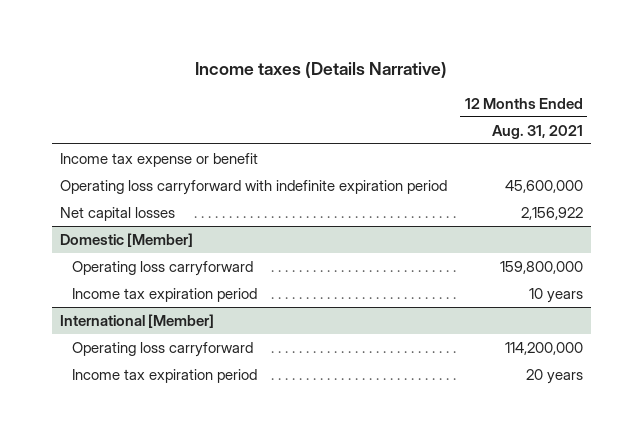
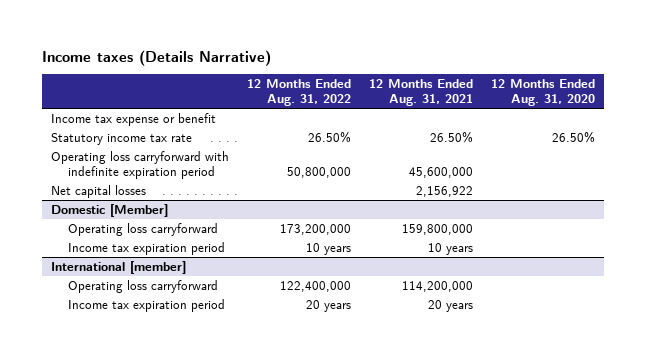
- | 12 Months Ended Aug. 31, 2021
+ | 12 Months Ended Aug. 31, 2022 | 12 Months Ended Aug. 31, 2021 | 12 Months Ended Aug. 31, 2020
+ Statutory income tax rate | 26.50% | 26.50% | 26.50%
- International [Member]
+ International [member]

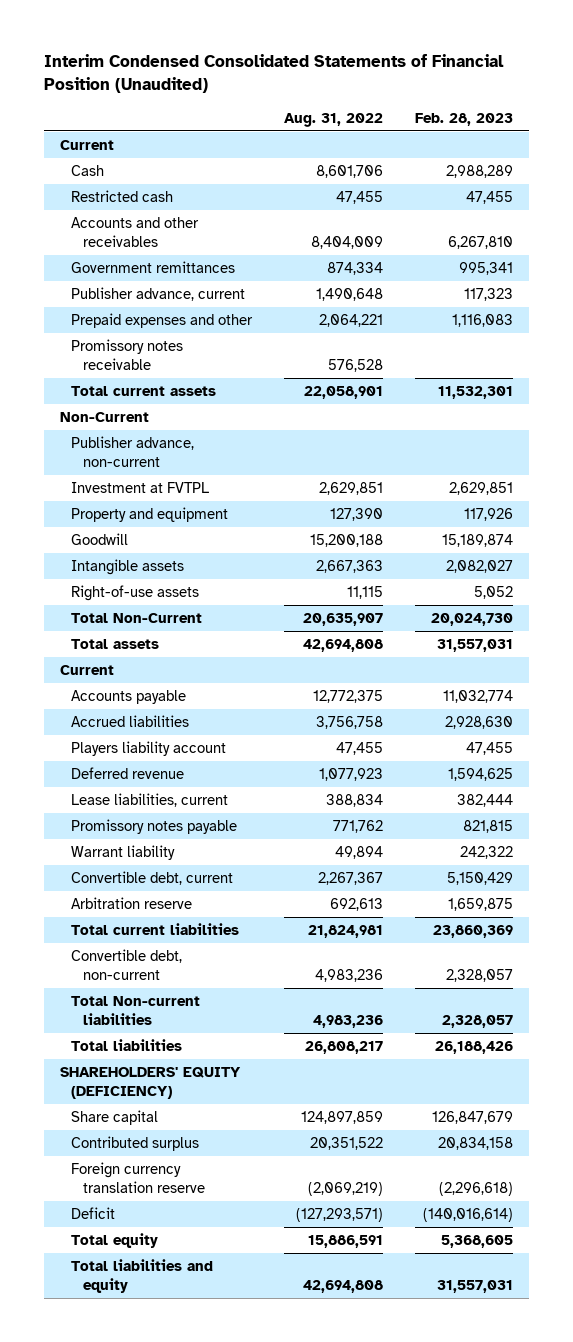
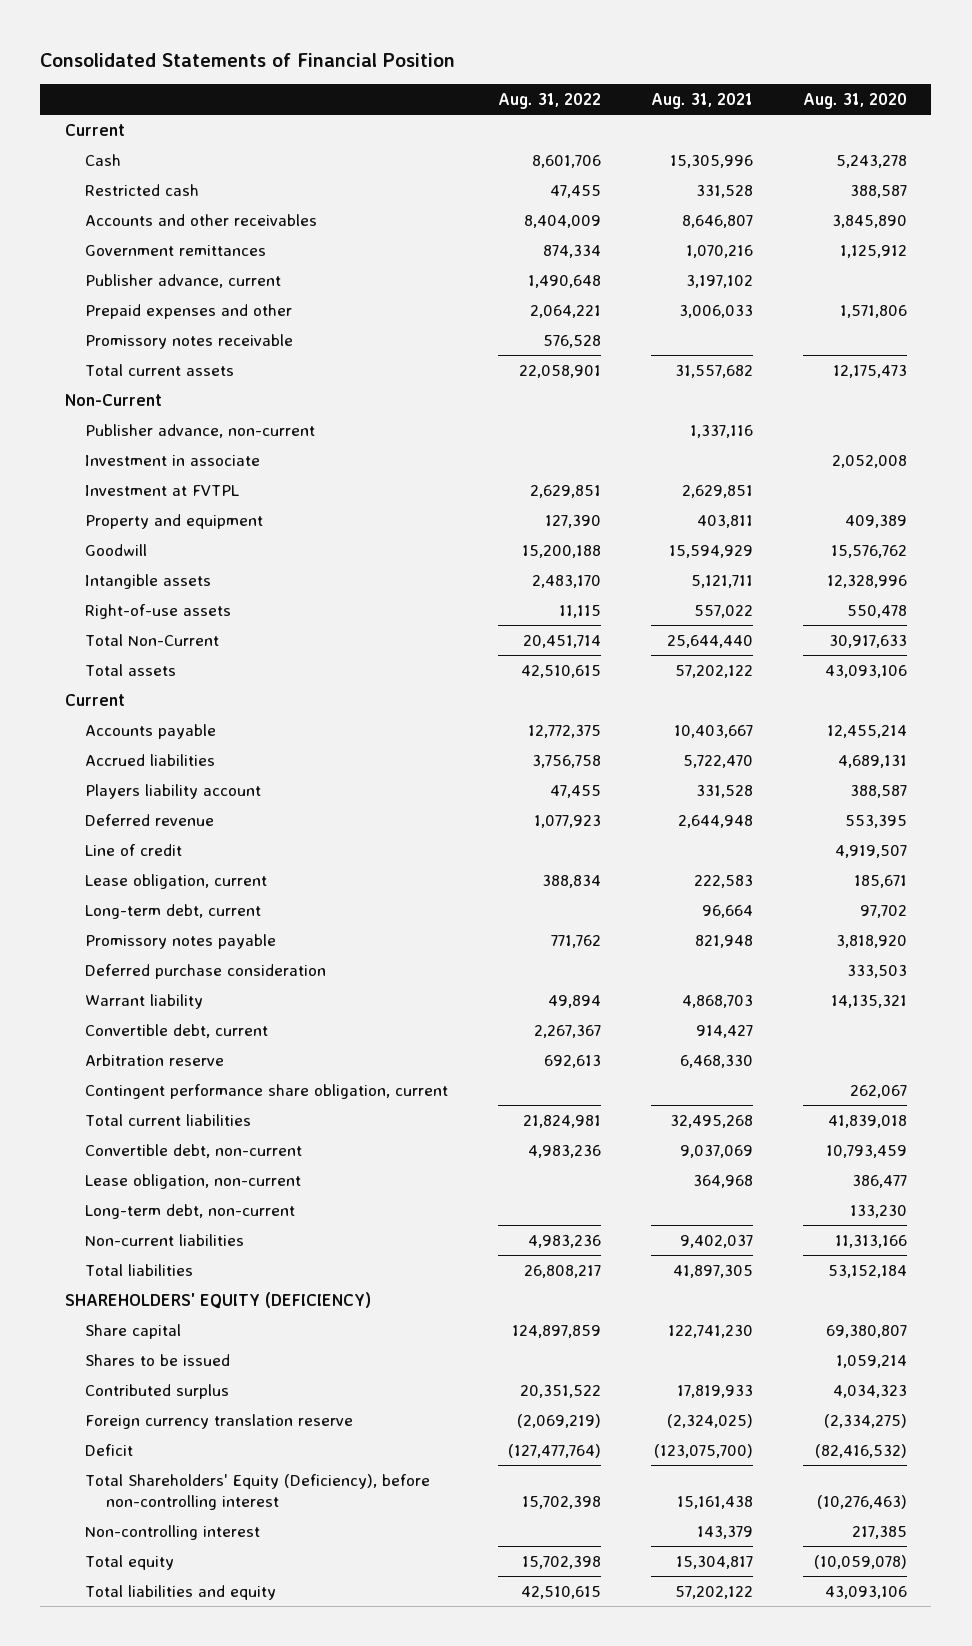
- Interim Condensed Consolidated Statements of Financial Position (Unaudited)
+ Consolidated Statements of Financial Position
- | Aug. 31, 2022 | Feb. 28, 2023
+ | Aug. 31, 2022 | Aug. 31, 2021 | Aug. 31, 2020
+ Investment in associate | | | 2,052,008
- Intangible assets | 2,667,363 | 2,082,027
+ Intangible assets | 2,483,170 | 5,121,711 | 12,328,996
- Total Non-Current | 20,635,907 | 20,024,730
- Total assets | 42,694,808 | 31,557,031
+ Total Non-Current | 20,451,714 | 25,644,440 | 30,917,633
+ Total assets | 42,510,615 | 57,202,122 | 43,093,106
- Lease liabilities, current | 388,834 | 382,444
+ Line of credit | | | 4,919,507
+ Lease obligation, current | 388,834 | 222,583 | 185,671
+ Long-term debt, current | | 96,664 | 97,702
+ Deferred purchase consideration | | | 333,503
+ Contingent performance share obligation, current | | | 262,067
- Total Non-current liabilities | 4,983,236 | 2,328,057
+ Lease obligation, non-current | | 364,968 | 386,477
+ Long-term debt, non-current | | | 133,230
+ Non-current liabilities | 4,983,236 | 9,402,037 | 11,313,166
+ Shares to be issued | | | 1,059,214
- Deficit | (127,293,571) | (140,016,614)
- Total equity | 15,886,591 | 5,368,605
- Total liabilities and equity | 42,694,808 | 31,557,031
+ Deficit | (127,477,764) | (123,075,700) | (82,416,532)
+ Total Shareholders' Equity (Deficiency), before non-controlling interest | 15,702,398 | 15,161,438 | (10,276,463)
+ Non-controlling interest | | 143,379 | 217,385
+ Total equity | 15,702,398 | 15,304,817 | (10,059,078)
+ Total liabilities and equity | 42,510,615 | 57,202,122 | 43,093,106

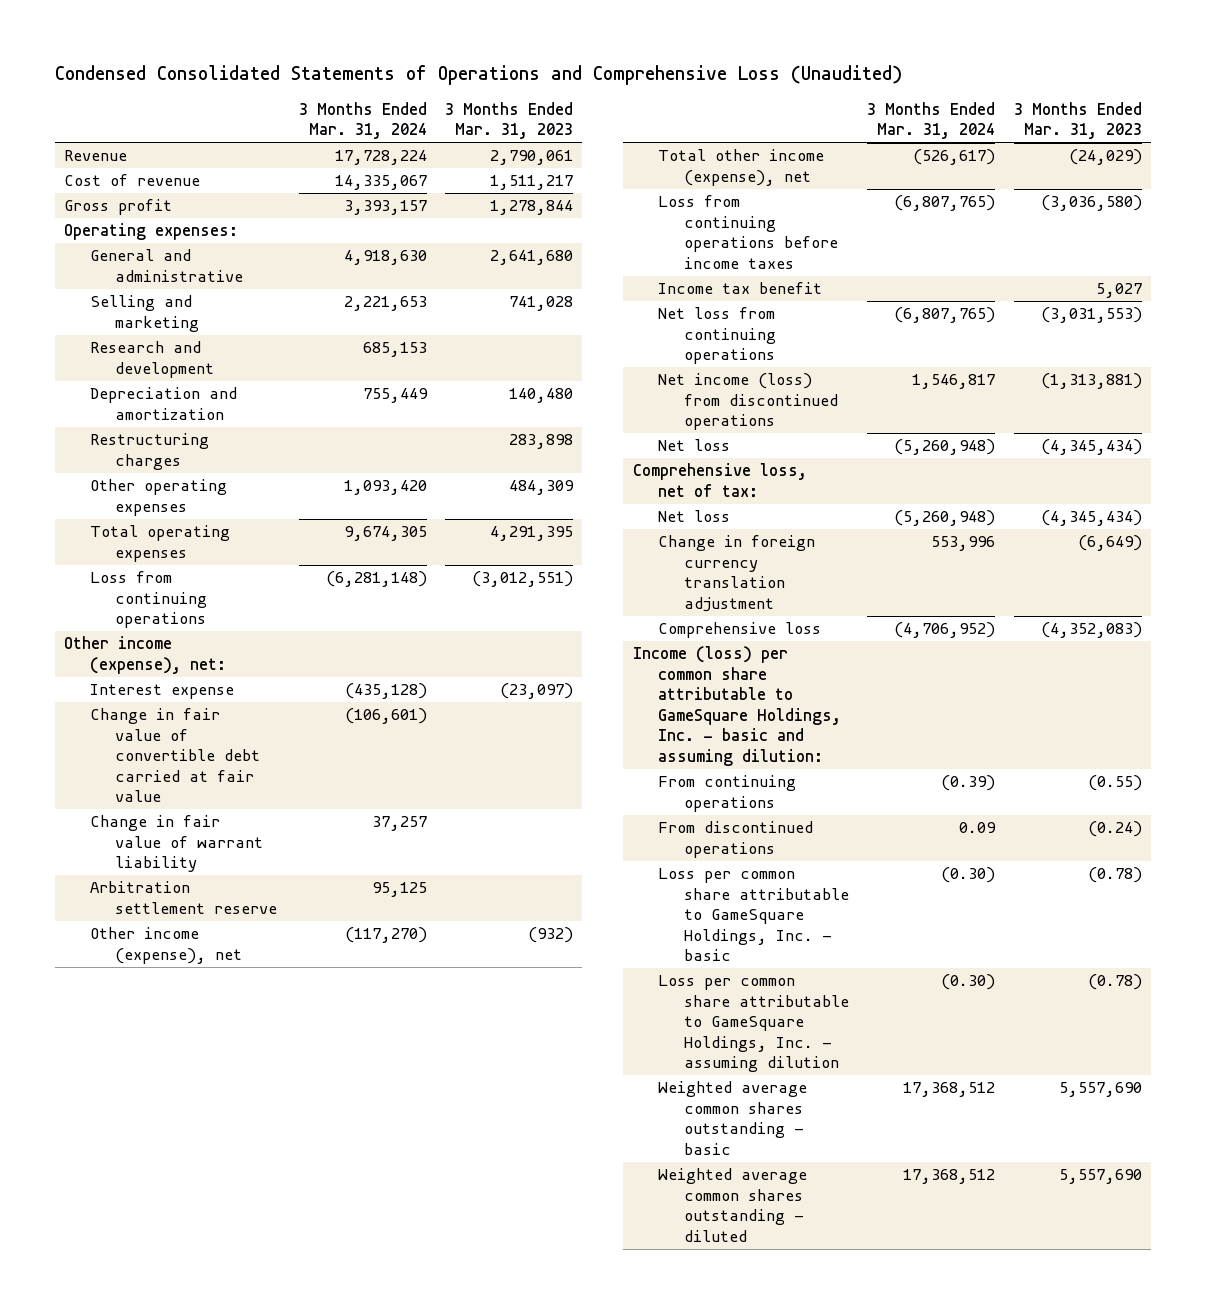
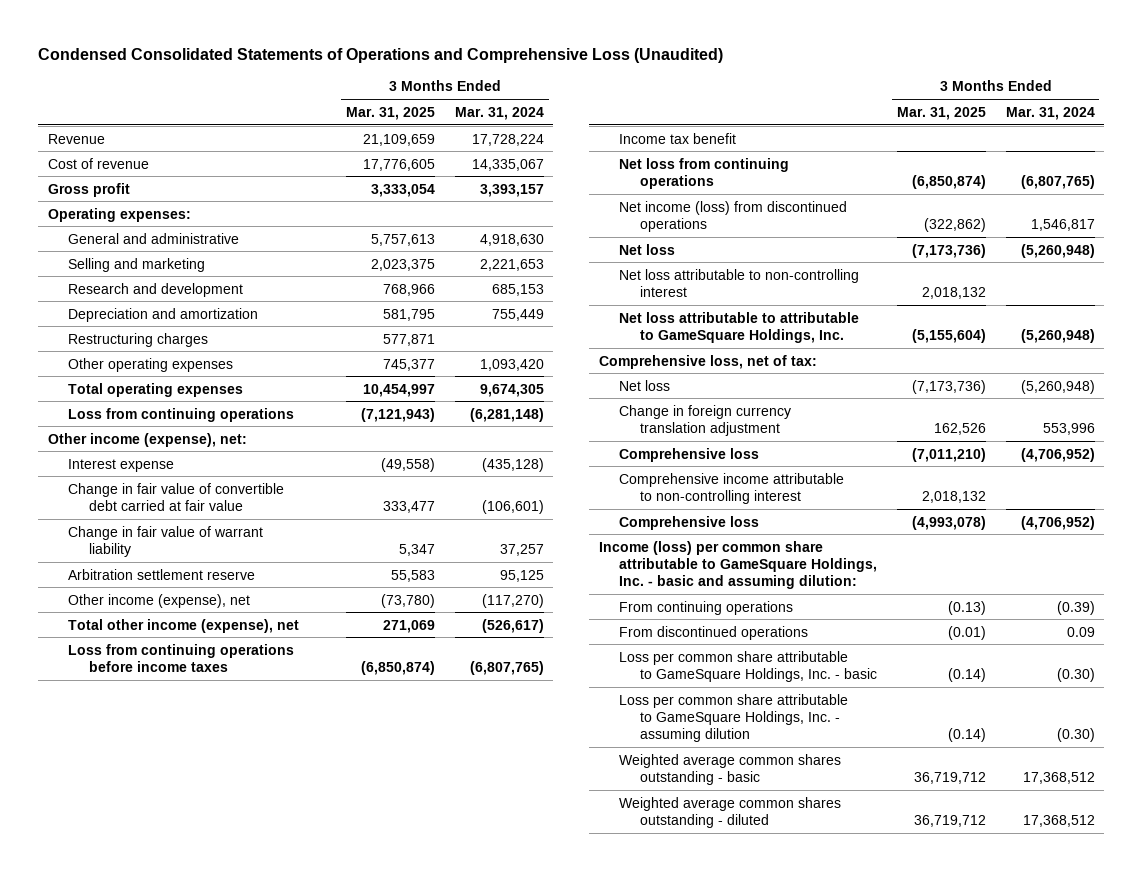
- | 3 Months Ended Mar. 31, 2024 | 3 Months Ended Mar. 31, 2023
+ | 3 Months Ended Mar. 31, 2025 | 3 Months Ended Mar. 31, 2024
+ Net loss attributable to non-controlling interest | 2,018,132 |
+ Net loss attributable to attributable to GameSquare Holdings, Inc. | (5,155,604) | (5,260,948)
+ Comprehensive income attributable to non-controlling interest | 2,018,132 |
+ Comprehensive loss | (4,993,078) | (4,706,952)

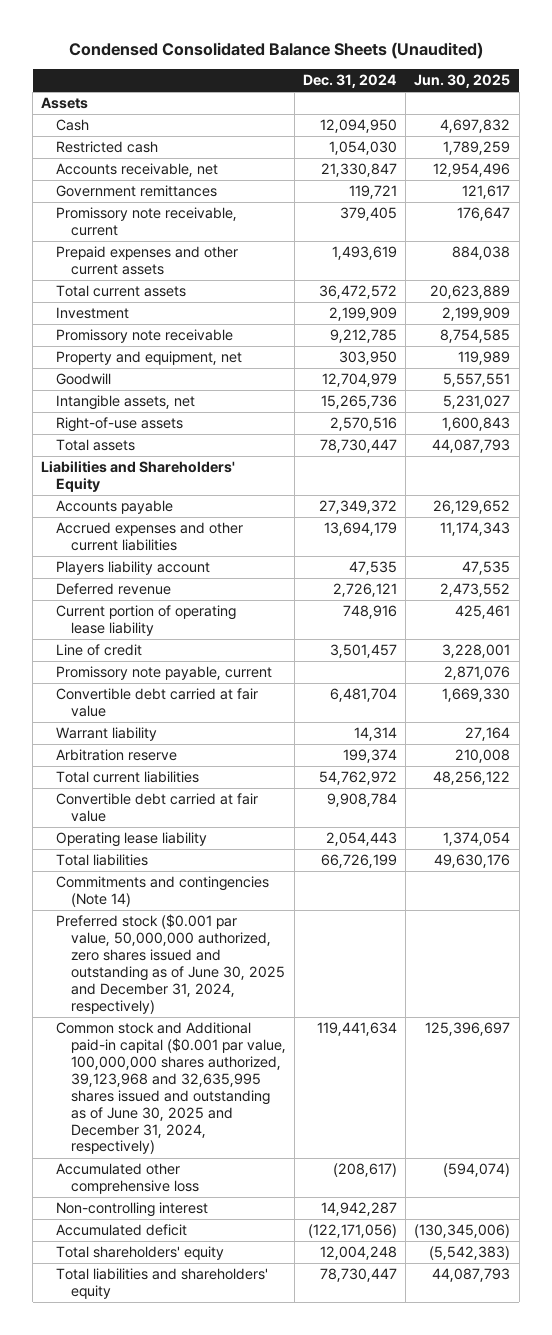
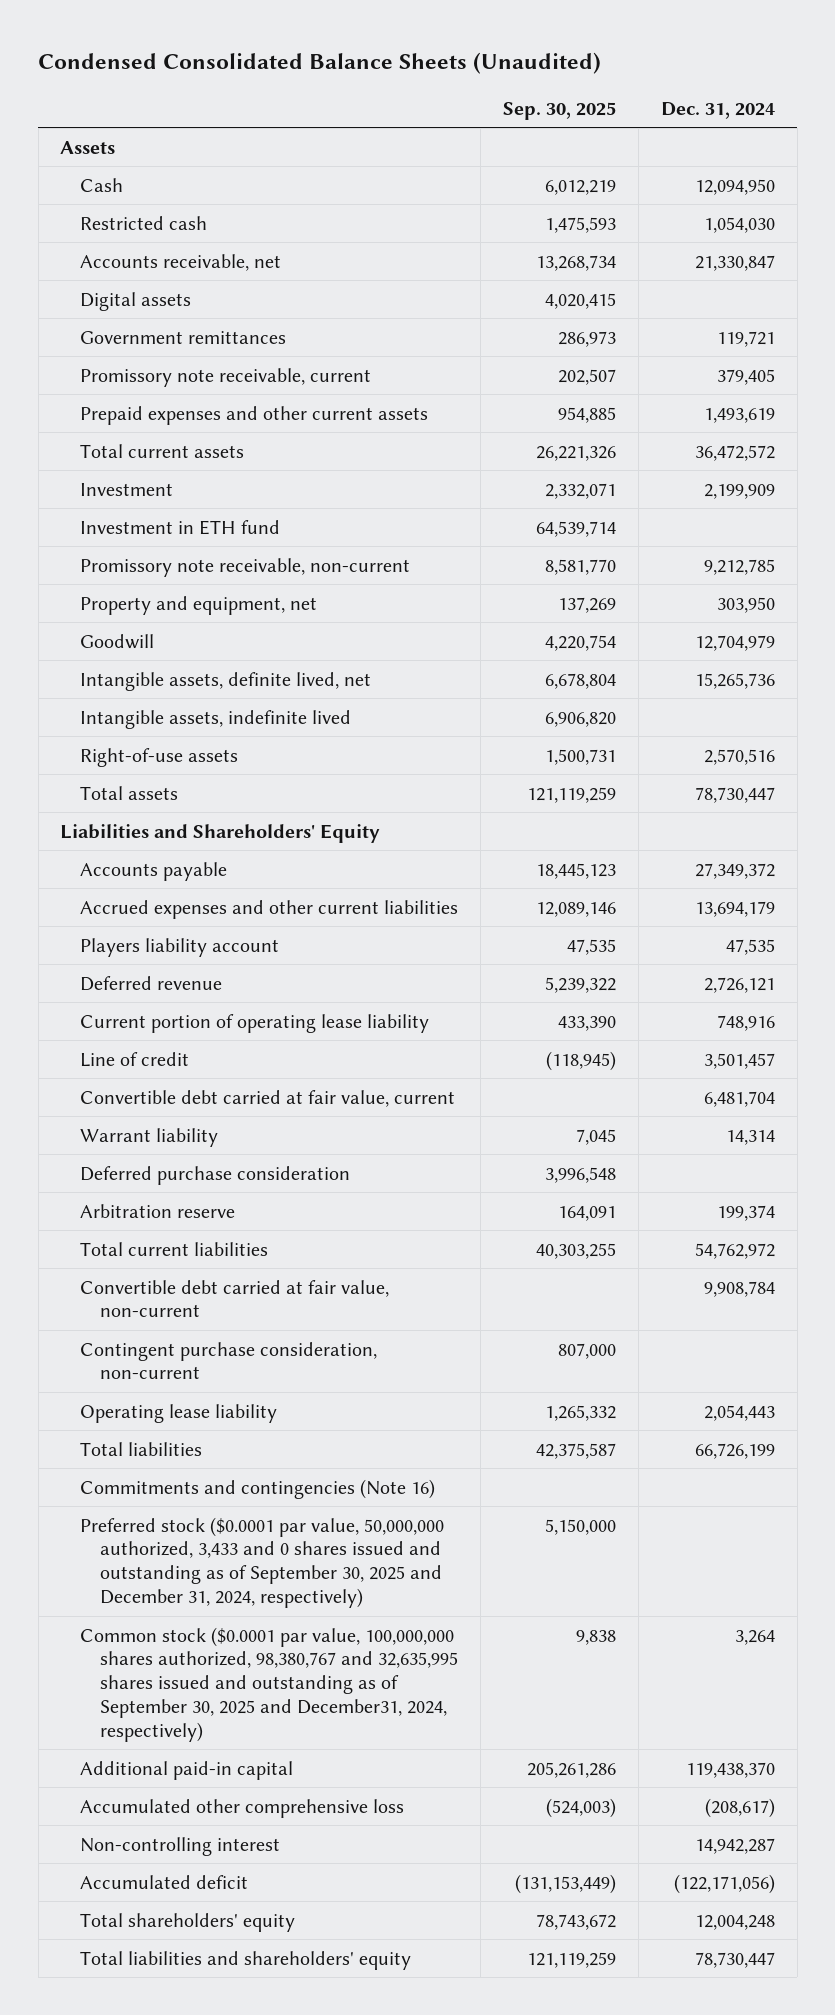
- | Dec. 31, 2024 | Jun. 30, 2025
+ | Sep. 30, 2025 | Dec. 31, 2024
+ Digital assets | 4,020,415 |
- Promissory note receivable | 9,212,785 | 8,754,585
+ Investment in ETH fund | 64,539,714 |
+ Promissory note receivable, non-current | 8,581,770 | 9,212,785
- Intangible assets, net | 15,265,736 | 5,231,027
+ Intangible assets, definite lived, net | 6,678,804 | 15,265,736
+ Intangible assets, indefinite lived | 6,906,820 |
- Promissory note payable, current | | 2,871,076
- Convertible debt carried at fair value | 6,481,704 | 1,669,330
+ Convertible debt carried at fair value, current | | 6,481,704
+ Deferred purchase consideration | 3,996,548 |
- Convertible debt carried at fair value | 9,908,784 |
+ Convertible debt carried at fair value, non-current | | 9,908,784
+ Contingent purchase consideration, non-current | 807,000 |
- Commitments and contingencies (Note 14)
- Preferred stock ($0.001 par value, 50,000,000 authorized, zero shares issued and outstanding as of June 30, 2025 and December 31, 2024, respectively)
- Common stock and Additional paid-in capital ($0.001 par value, 100,000,000 shares authorized, 39,123,968 and 32,635,995 shares issued and outstanding as of June 30, 2025 and December 31, 2024, respectively) | 119,441,634 | 125,396,697
+ Commitments and contingencies (Note 16)
+ Preferred stock ($0.0001 par value, 50,000,000 authorized, 3,433 and 0 shares issued and outstanding as of September 30, 2025 and December 31, 2024, respectively) | 5,150,000 |
+ Common stock ($0.0001 par value, 100,000,000 shares authorized, 98,380,767 and 32,635,995 shares issued and outstanding as of September 30, 2025 and December31, 2024, respectively) | 9,838 | 3,264
+ Additional paid-in capital | 205,261,286 | 119,438,370

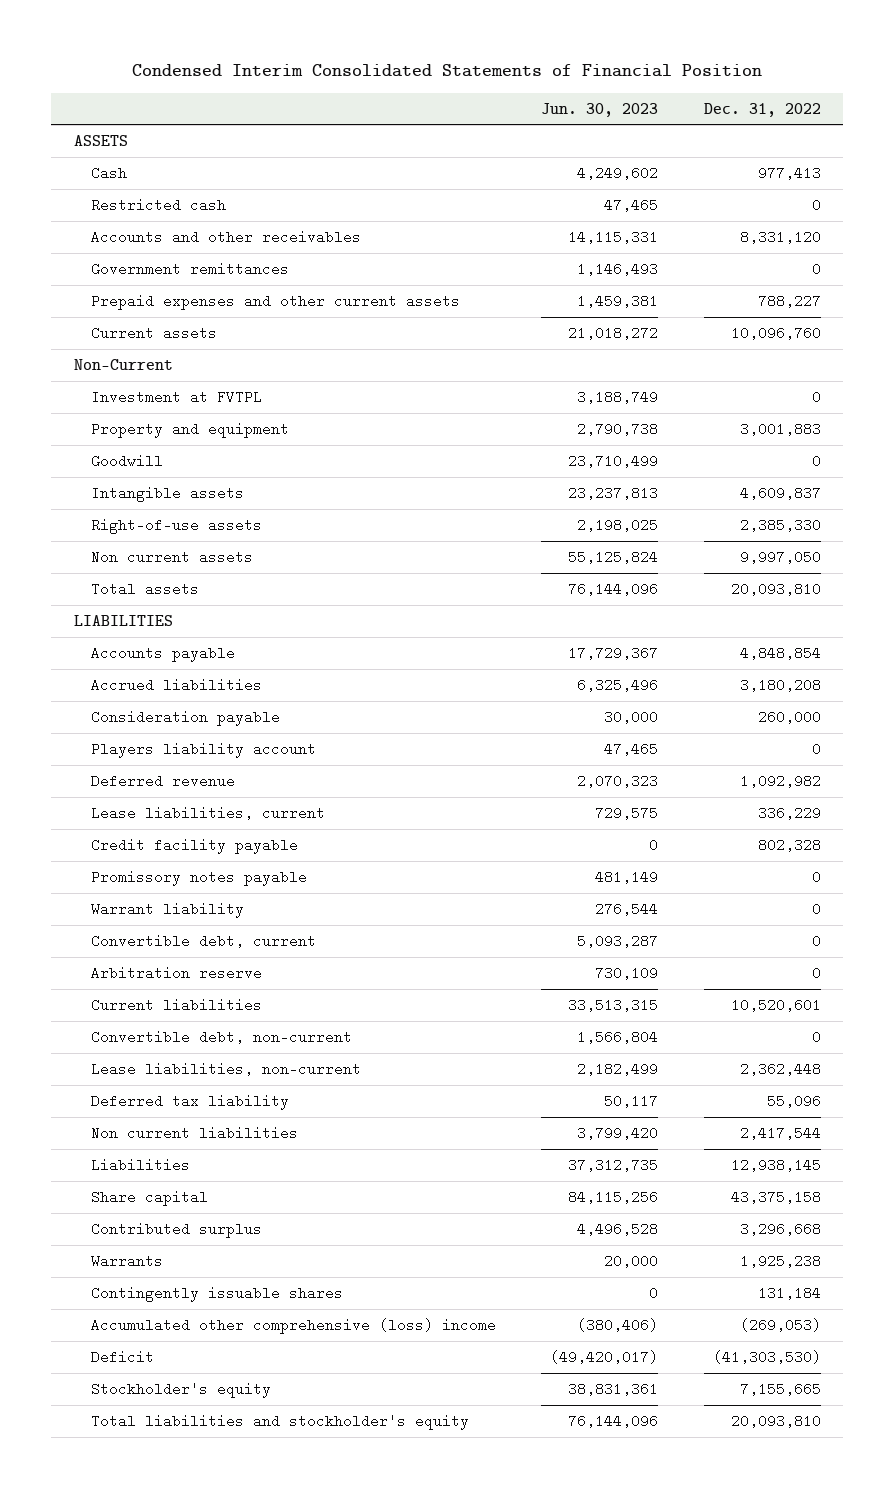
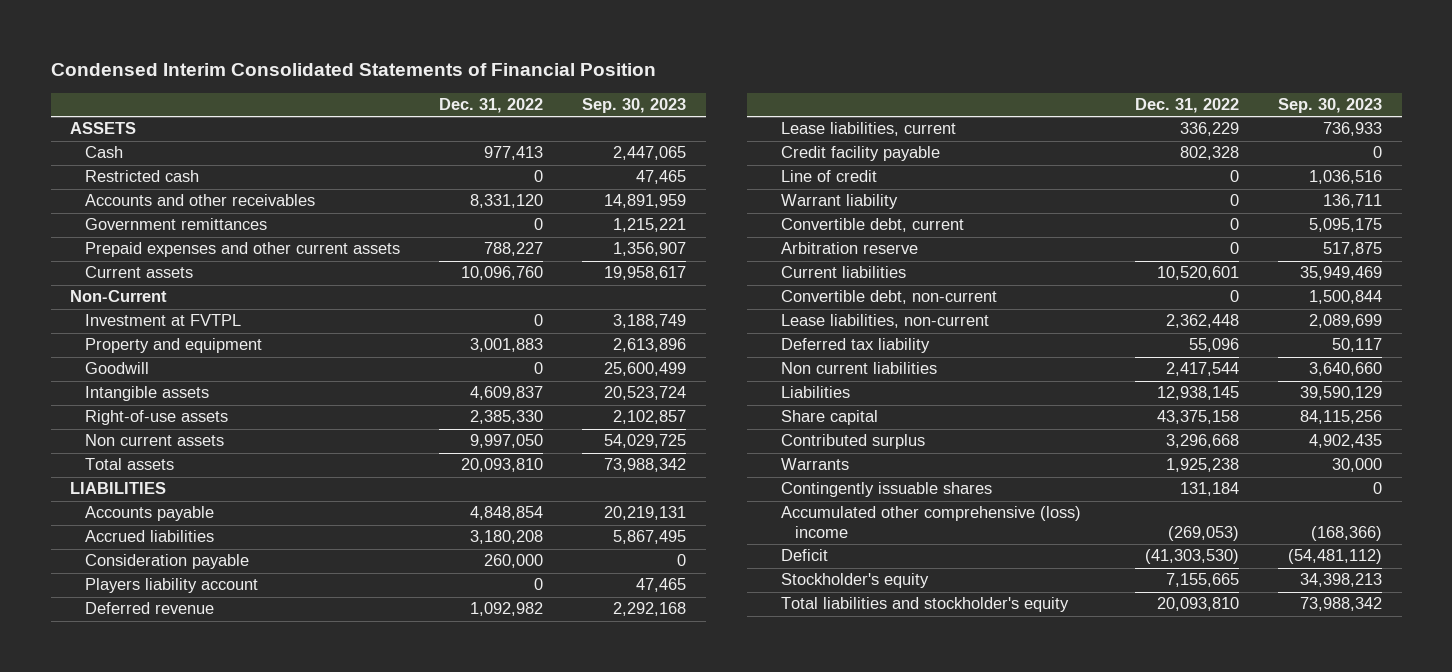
- | Jun. 30, 2023 | Dec. 31, 2022
+ | Dec. 31, 2022 | Sep. 30, 2023
- Promissory notes payable | 481,149 | 0
+ Line of credit | 0 | 1,036,516

